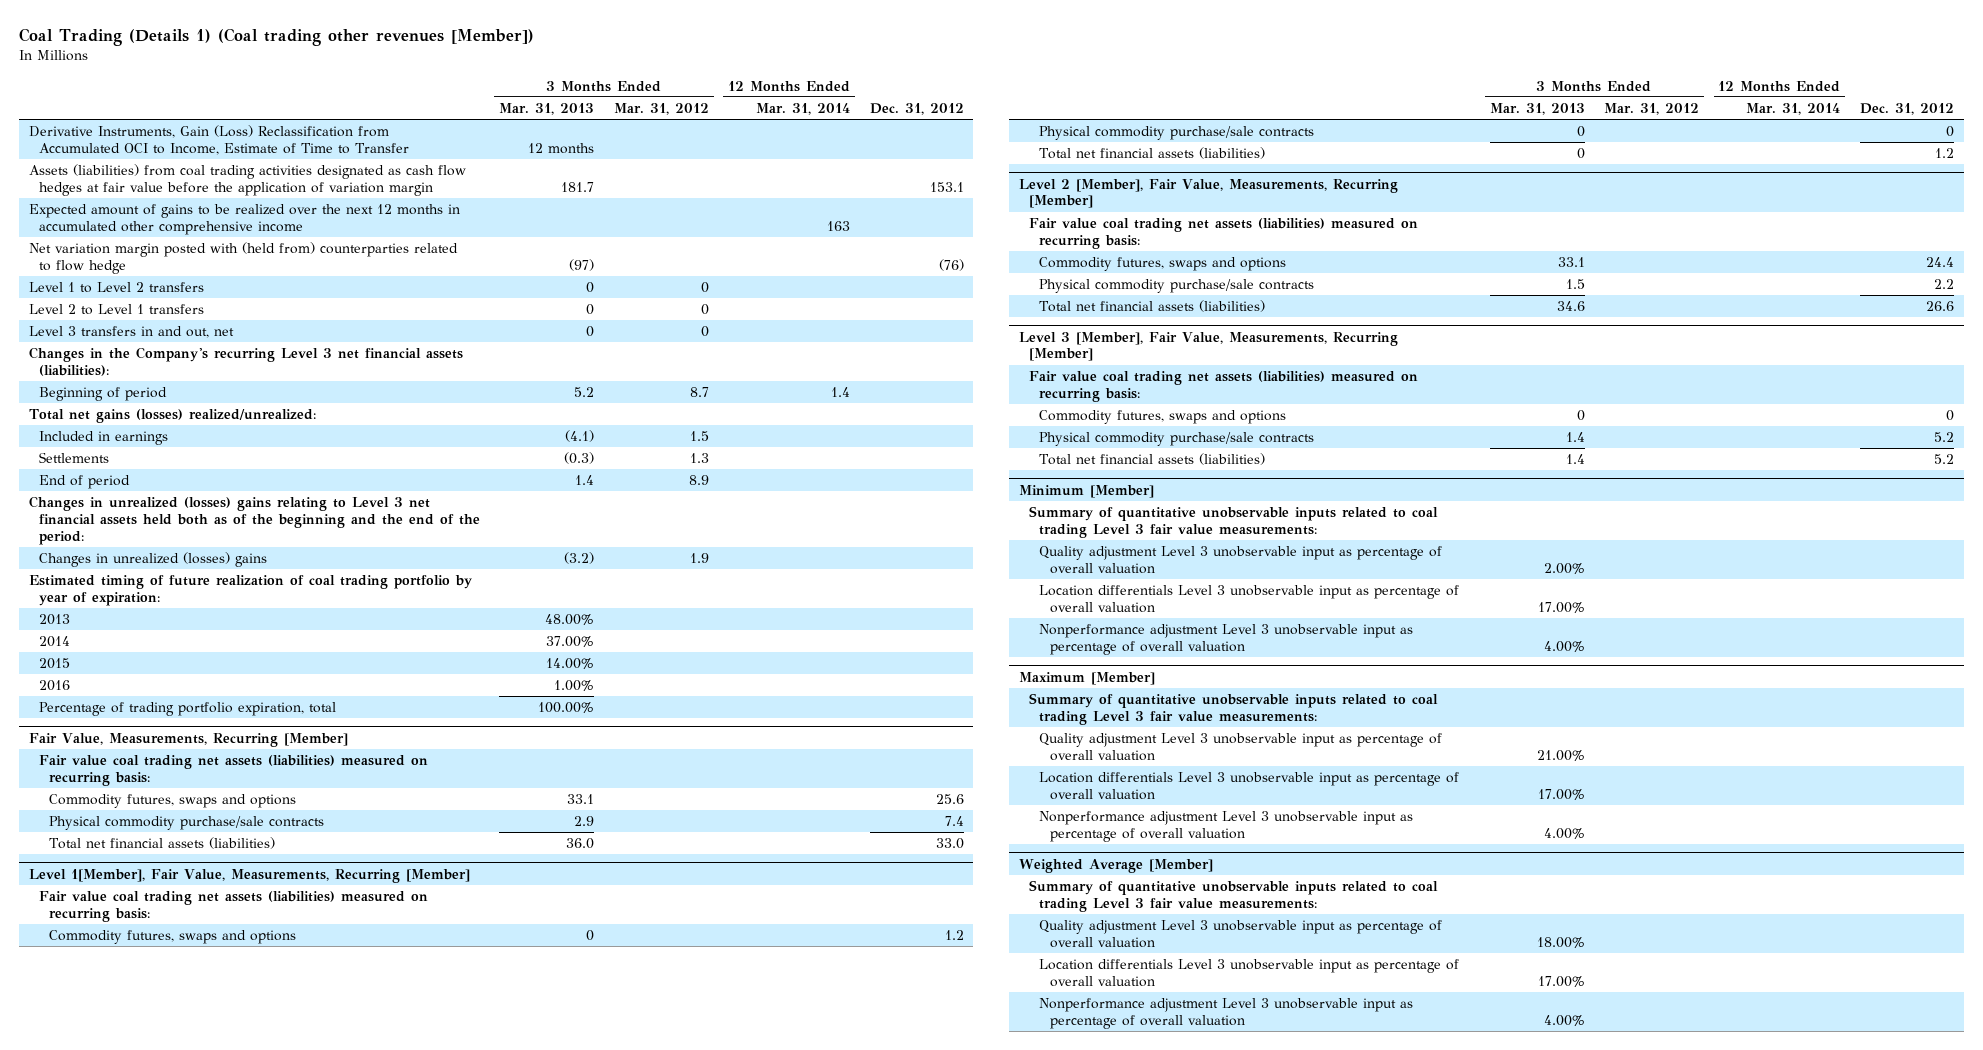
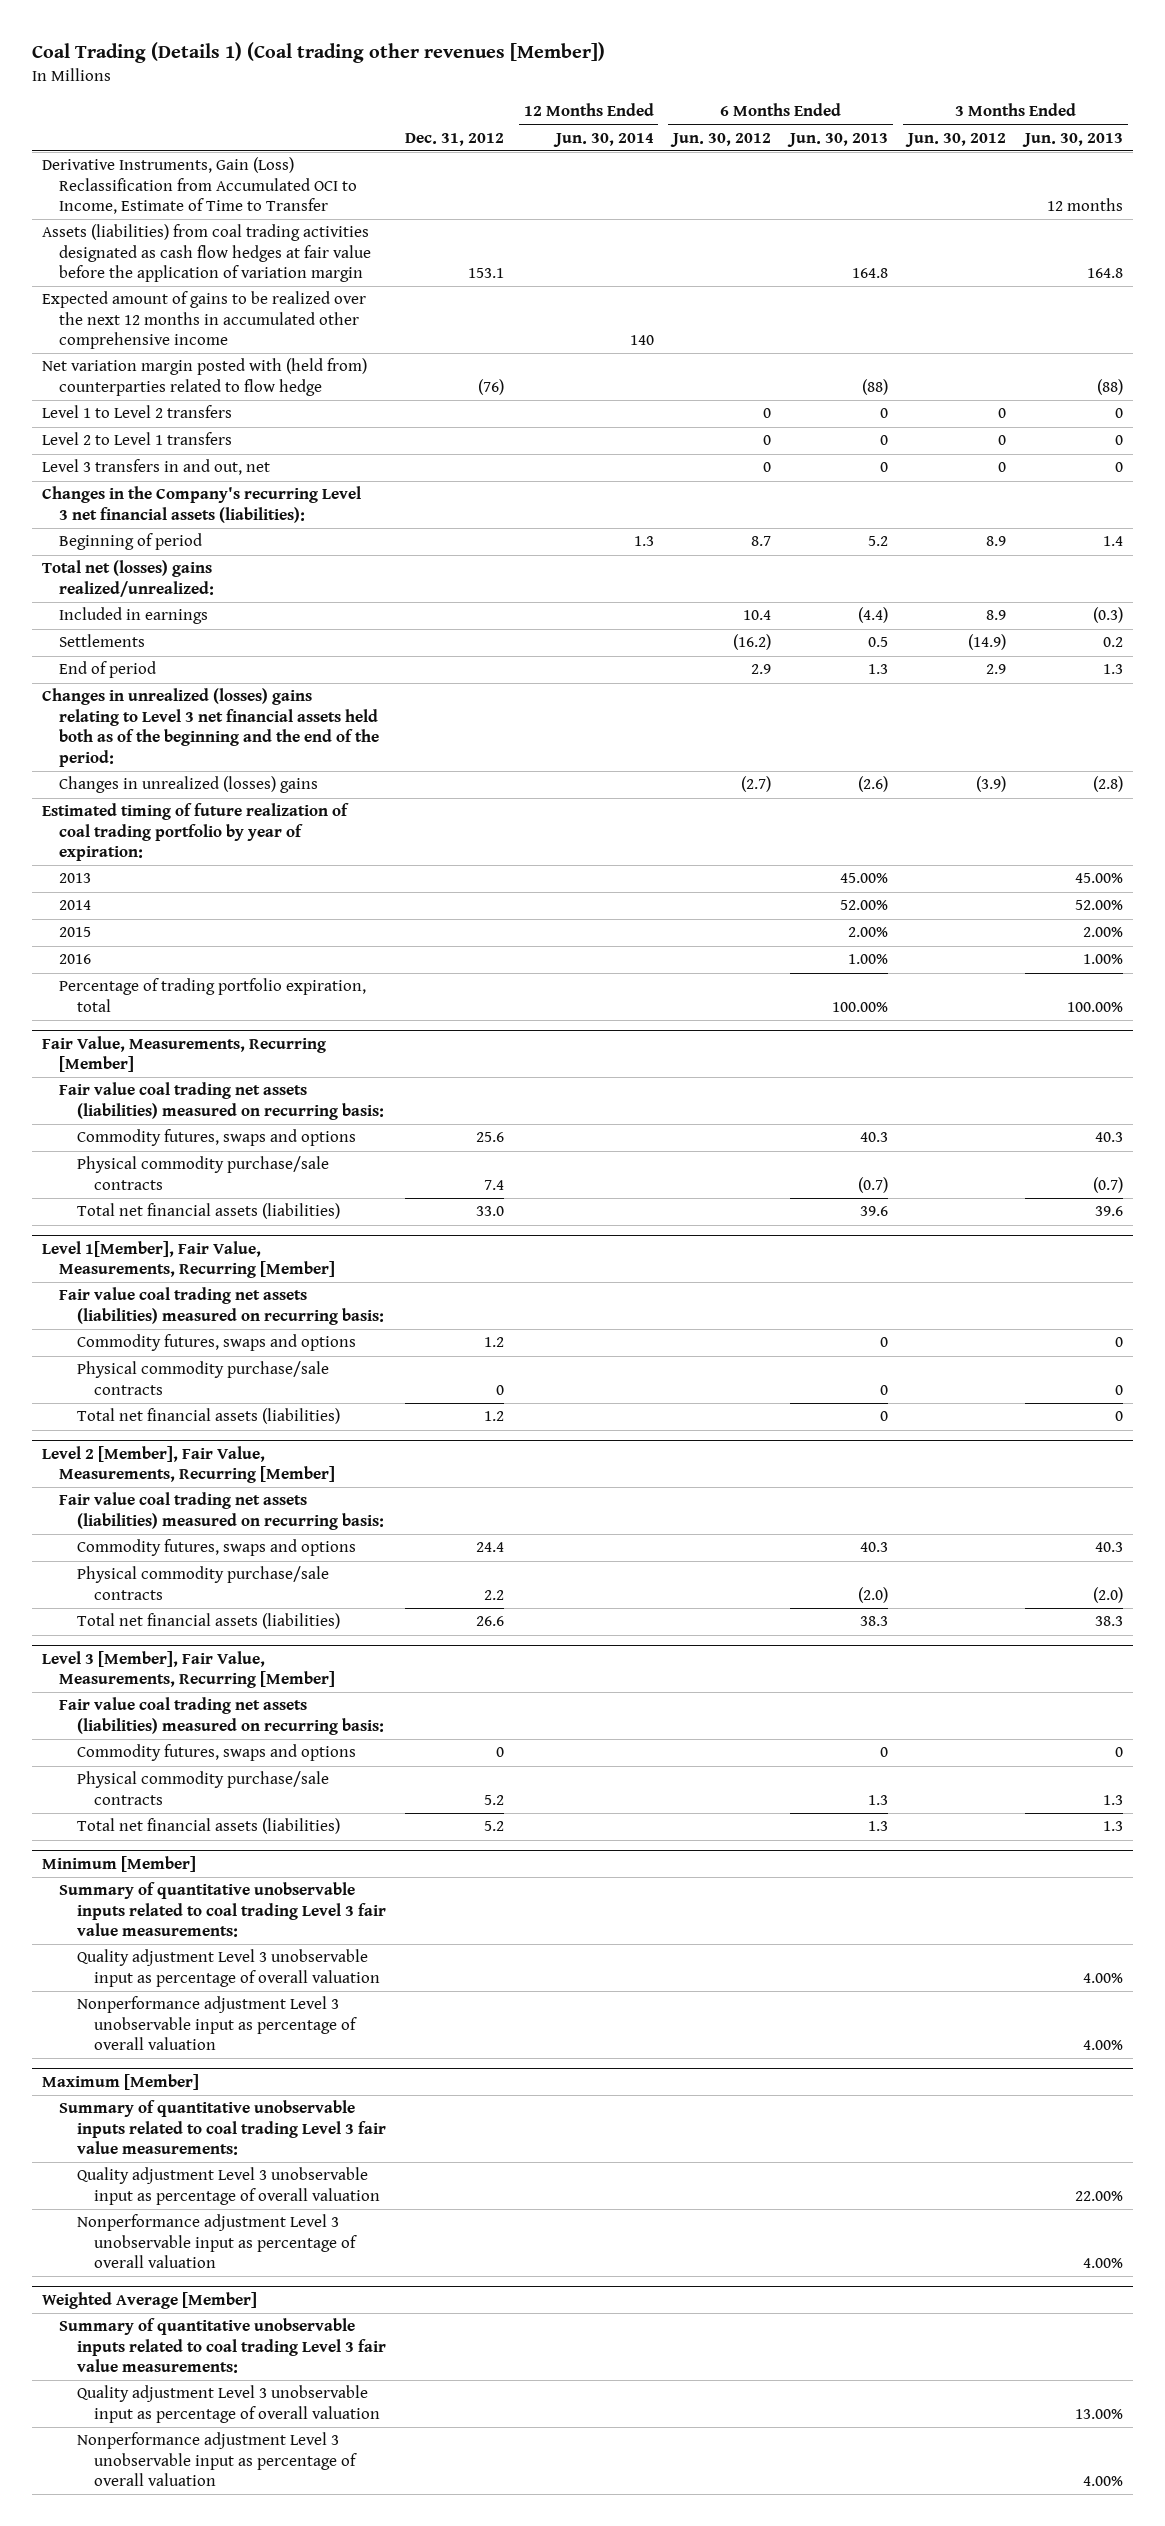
- | 3 Months Ended Mar. 31, 2013 | 3 Months Ended Mar. 31, 2012 | 12 Months Ended Mar. 31, 2014 | Dec. 31, 2012
+ | Dec. 31, 2012 | 12 Months Ended Jun. 30, 2014 | 6 Months Ended Jun. 30, 2012 | 6 Months Ended Jun. 30, 2013 | 3 Months Ended Jun. 30, 2012 | 3 Months Ended Jun. 30, 2013
- Total net gains (losses) realized/unrealized:
+ Total net (losses) gains realized/unrealized:
@ Minimum [Member]
- Location differentials Level 3 unobservable input as percentage of overall valuation | 17.00% | | |
@ Maximum [Member]
- Location differentials Level 3 unobservable input as percentage of overall valuation | 17.00% | | |
@ Weighted Average [Member]
- Location differentials Level 3 unobservable input as percentage of overall valuation | 17.00% | | |

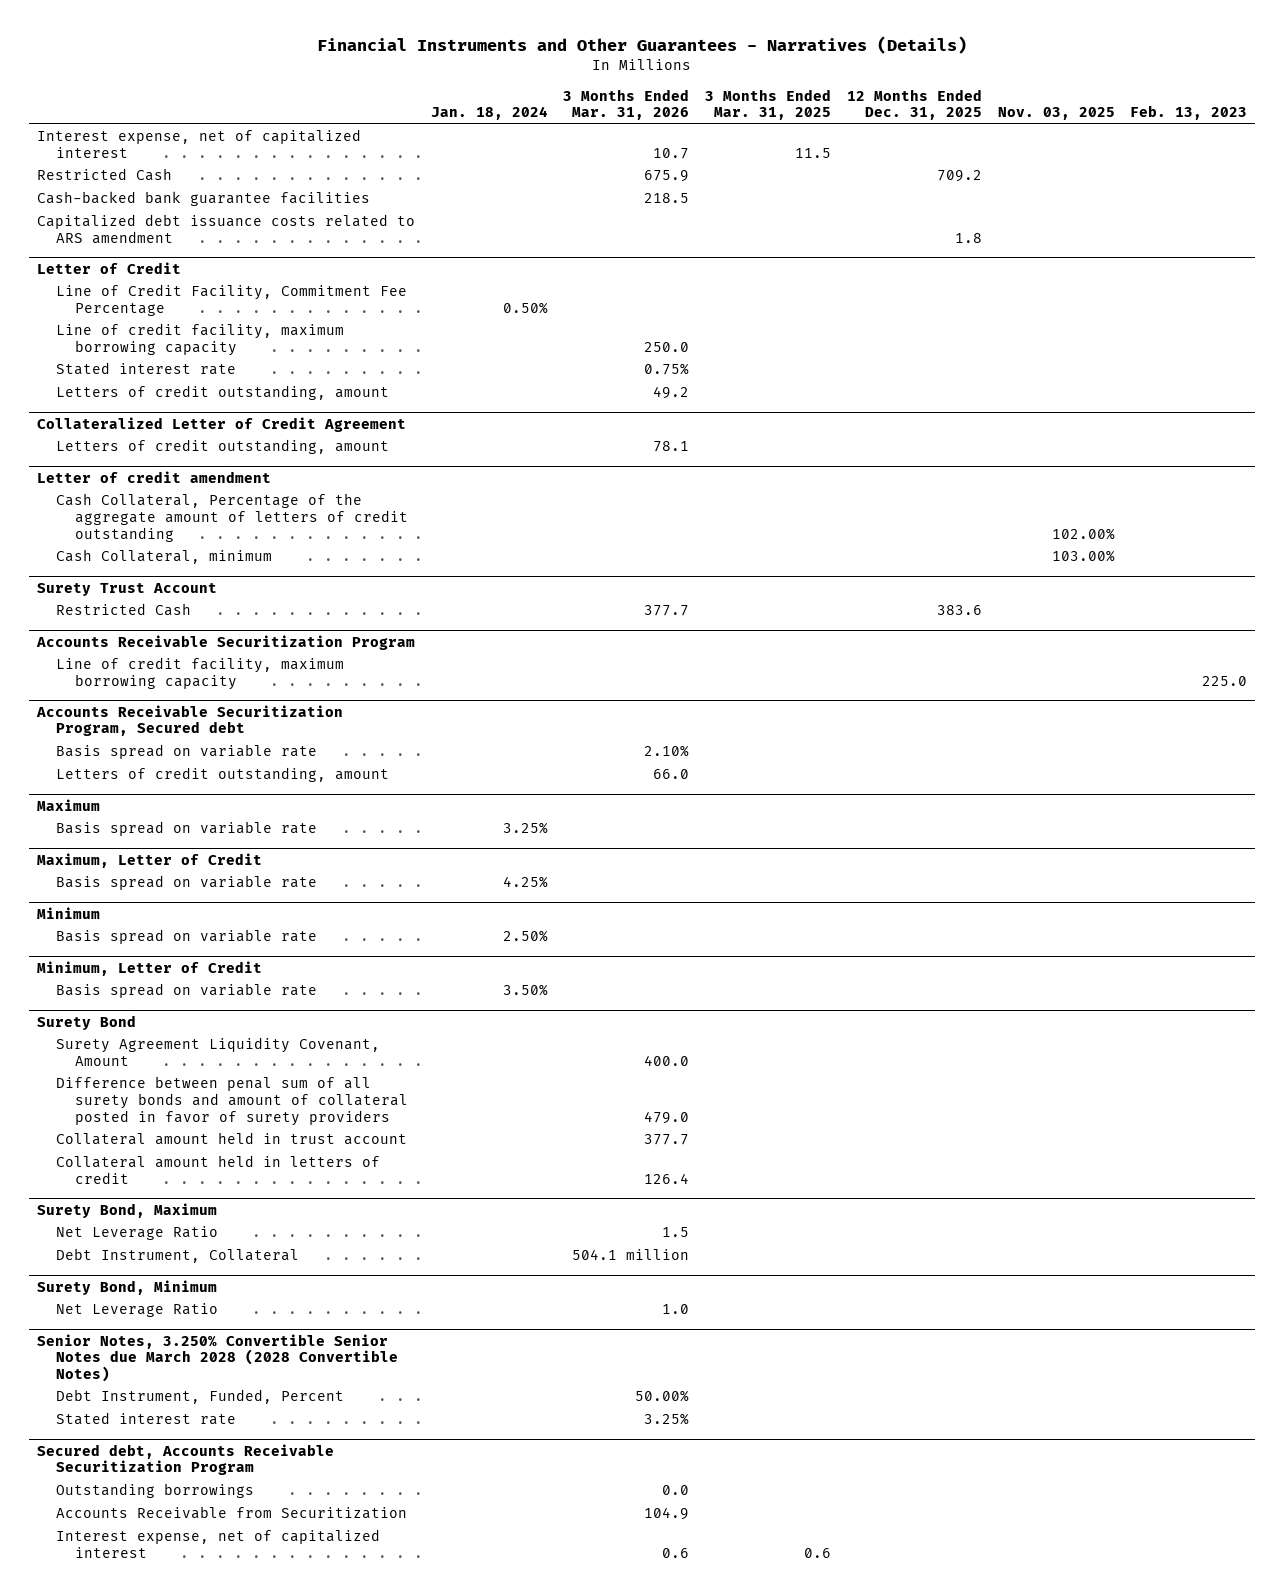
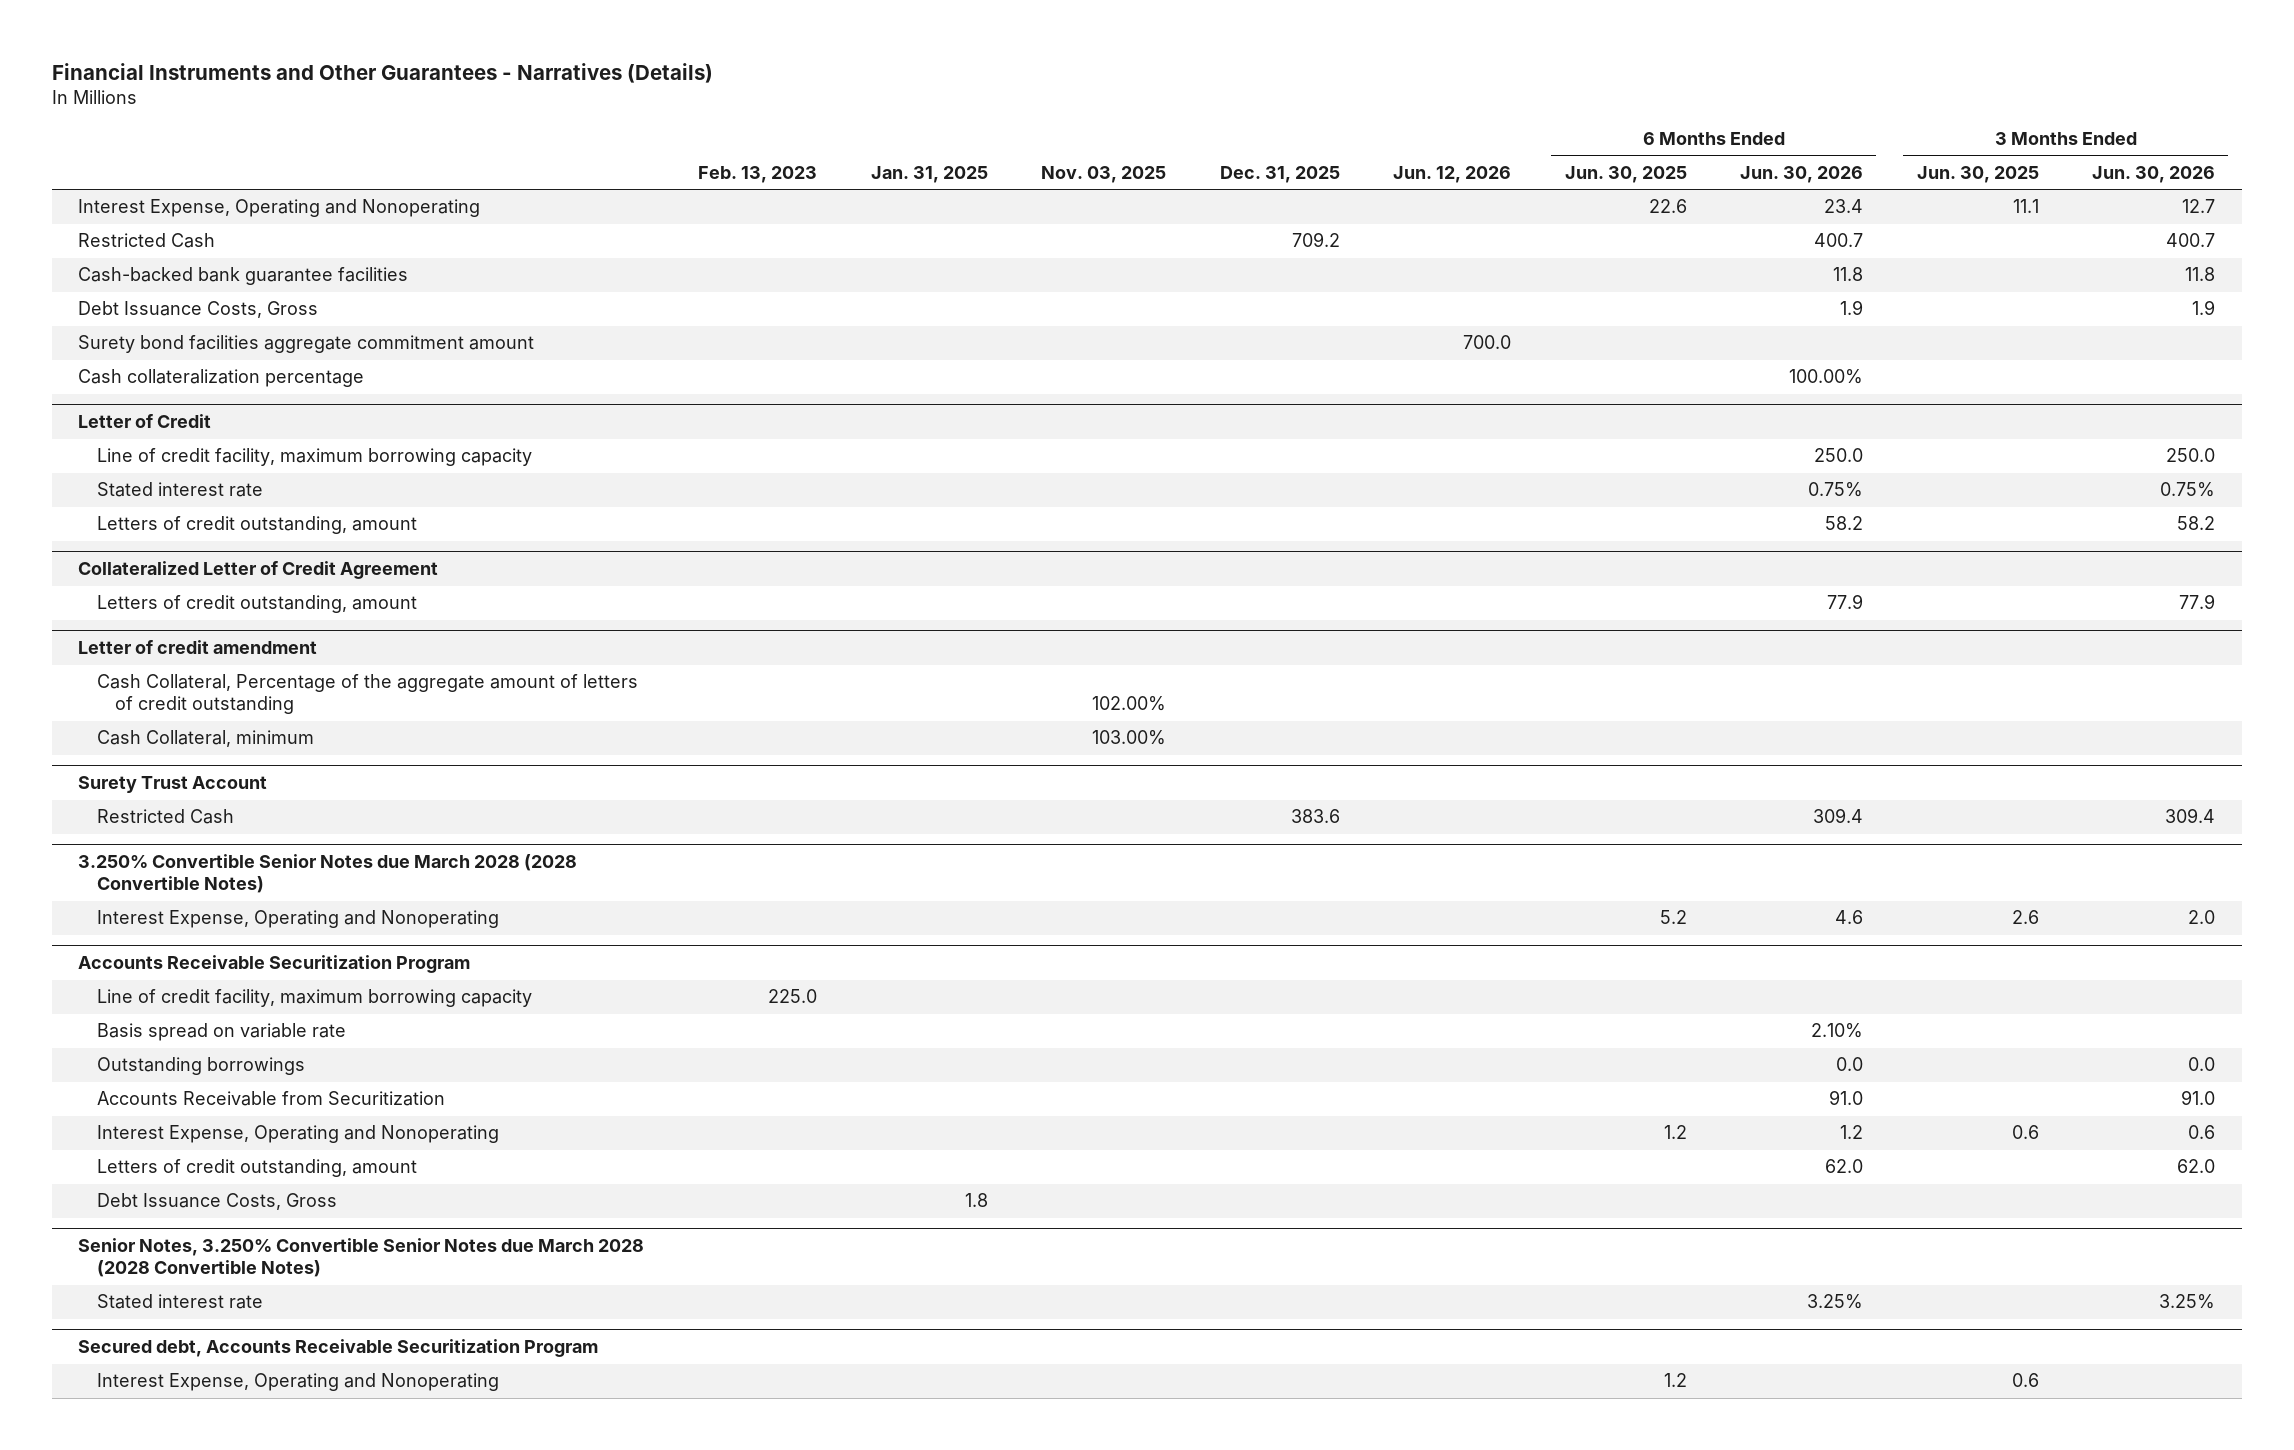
- | Jan. 18, 2024 | 3 Months Ended Mar. 31, 2026 | 3 Months Ended Mar. 31, 2025 | 12 Months Ended Dec. 31, 2025 | Nov. 03, 2025 | Feb. 13, 2023
+ | Feb. 13, 2023 | Jan. 31, 2025 | Nov. 03, 2025 | Dec. 31, 2025 | Jun. 12, 2026 | 6 Months Ended Jun. 30, 2025 | 6 Months Ended Jun. 30, 2026 | 3 Months Ended Jun. 30, 2025 | 3 Months Ended Jun. 30, 2026
- Interest expense, net of capitalized interest | | 10.7 | 11.5 | | |
+ Interest Expense, Operating and Nonoperating | | | | | | 22.6 | 23.4 | 11.1 | 12.7
- Capitalized debt issuance costs related to ARS amendment | | | | 1.8 | |
+ Debt Issuance Costs, Gross | | | | | | | 1.9 | | 1.9
+ Surety bond facilities aggregate commitment amount | | | | | 700.0 | | | |
+ Cash collateralization percentage | | | | | | | 100.00% | |
@ Letter of Credit
- Line of Credit Facility, Commitment Fee Percentage | 0.50% | | | | |
+ 3.250% Convertible Senior Notes due March 2028 (2028 Convertible Notes)
+ Interest Expense, Operating and Nonoperating | | | | | | 5.2 | 4.6 | 2.6 | 2.0
- Accounts Receivable Securitization Program, Secured debt
- Basis spread on variable rate | | 2.10% | | | |
- Letters of credit outstanding, amount | | 66.0 | | | |
- Maximum
- Basis spread on variable rate | 3.25% | | | | |
- Maximum, Letter of Credit
- Basis spread on variable rate | 4.25% | | | | |
- Minimum
- Basis spread on variable rate | 2.50% | | | | |
- Minimum, Letter of Credit
- Basis spread on variable rate | 3.50% | | | | |
- Surety Bond
- Surety Agreement Liquidity Covenant, Amount | | 400.0 | | | |
- Difference between penal sum of all surety bonds and amount of collateral posted in favor of surety providers | | 479.0 | | | |
- Collateral amount held in trust account | | 377.7 | | | |
- Collateral amount held in letters of credit | | 126.4 | | | |
- Surety Bond, Maximum
- Net Leverage Ratio | | 1.5 | | | |
- Debt Instrument, Collateral | | 504.1 million | | | |
- Surety Bond, Minimum
- Net Leverage Ratio | | 1.0 | | | |
@ Accounts Receivable Securitization Program
+ Basis spread on variable rate | | | | | | | 2.10% | |
+ Outstanding borrowings | | | | | | | 0.0 | | 0.0
+ Accounts Receivable from Securitization | | | | | | | 91.0 | | 91.0
+ Interest Expense, Operating and Nonoperating | | | | | | 1.2 | 1.2 | 0.6 | 0.6
+ Letters of credit outstanding, amount | | | | | | | 62.0 | | 62.0
+ Debt Issuance Costs, Gross | | 1.8 | | | | | | |
@ Senior Notes, 3.250% Convertible Senior Notes due March 2028 (2028 Convertible Notes)
- Debt Instrument, Funded, Percent | | 50.00% | | | |
@ Secured debt, Accounts Receivable Securitization Program
- Outstanding borrowings | | 0.0 | | | |
- Accounts Receivable from Securitization | | 104.9 | | | |
- Interest expense, net of capitalized interest | | 0.6 | 0.6 | | |
+ Interest Expense, Operating and Nonoperating | | | | | | 1.2 | | 0.6 |

